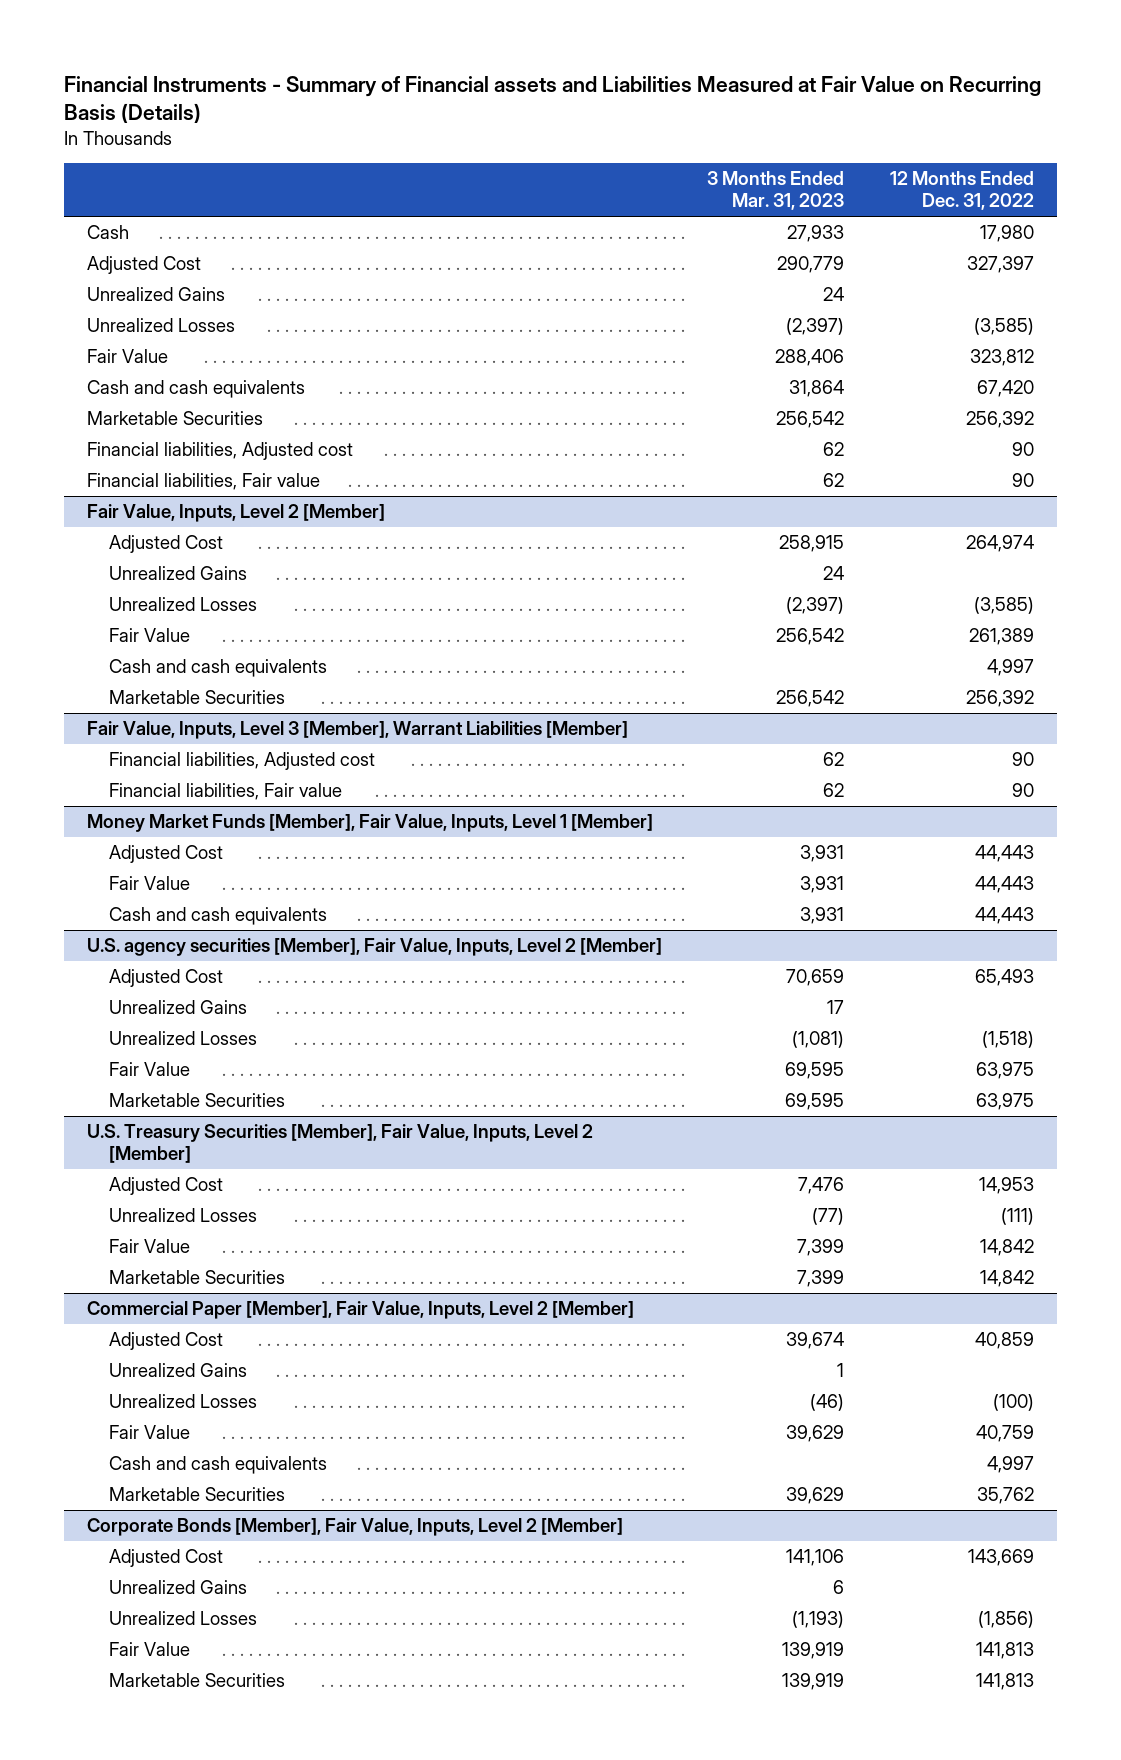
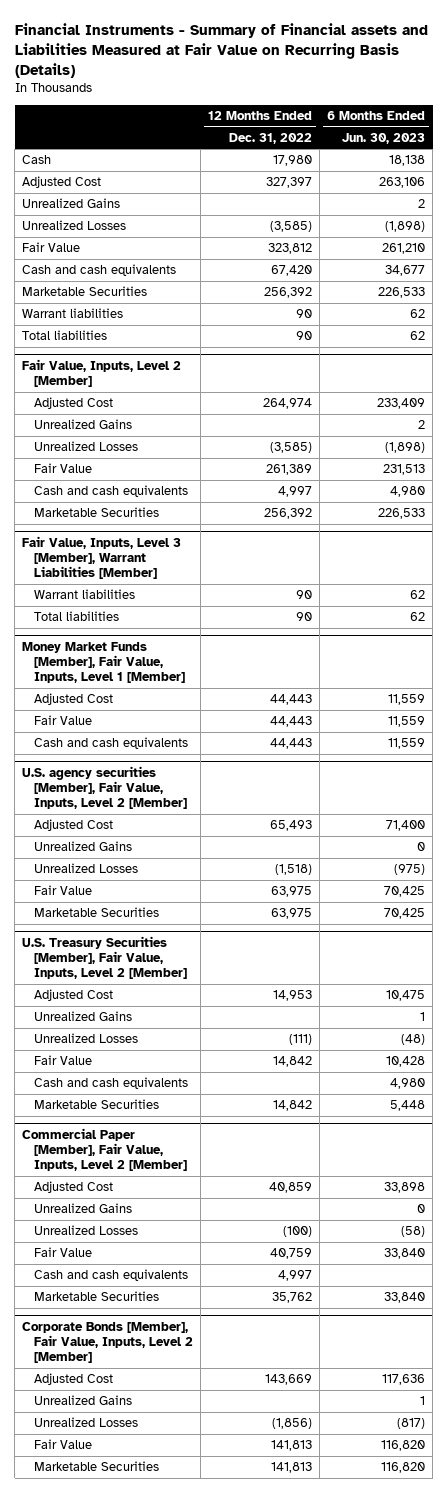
- | 3 Months Ended Mar. 31, 2023 | 12 Months Ended Dec. 31, 2022
+ | 12 Months Ended Dec. 31, 2022 | 6 Months Ended Jun. 30, 2023
- Financial liabilities, Adjusted cost | 62 | 90
- Financial liabilities, Fair value | 62 | 90
+ Warrant liabilities | 90 | 62
+ Total liabilities | 90 | 62
@ Fair Value, Inputs, Level 3 [Member], Warrant Liabilities [Member]
- Financial liabilities, Adjusted cost | 62 | 90
- Financial liabilities, Fair value | 62 | 90
+ Warrant liabilities | 90 | 62
+ Total liabilities | 90 | 62
@ U.S. Treasury Securities [Member], Fair Value, Inputs, Level 2 [Member]
+ Unrealized Gains | | 1
+ Cash and cash equivalents | | 4,980

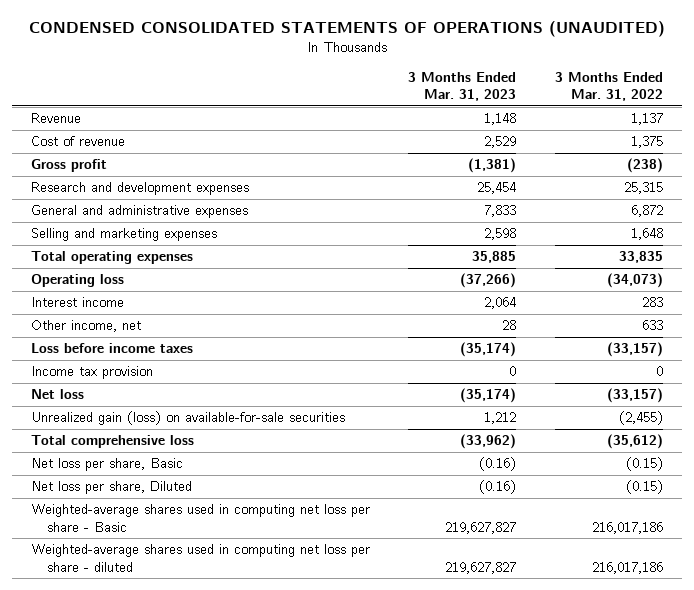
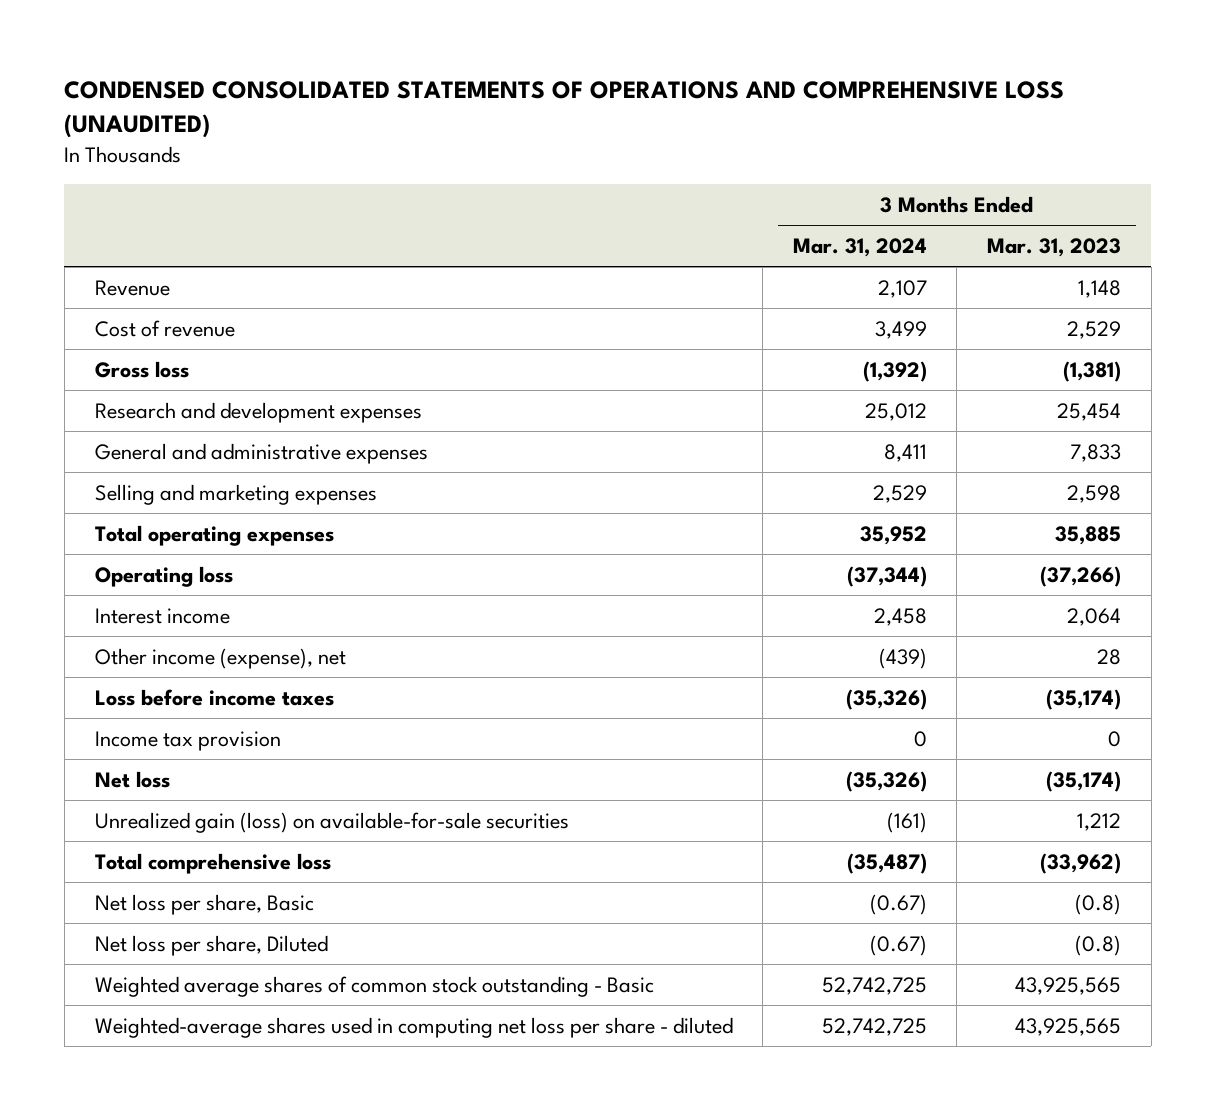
- CONDENSED CONSOLIDATED STATEMENTS OF OPERATIONS (UNAUDITED)
+ CONDENSED CONSOLIDATED STATEMENTS OF OPERATIONS AND COMPREHENSIVE LOSS (UNAUDITED)
- | 3 Months Ended Mar. 31, 2023 | 3 Months Ended Mar. 31, 2022
+ | 3 Months Ended Mar. 31, 2024 | 3 Months Ended Mar. 31, 2023
- Gross profit | (1,381) | (238)
+ Gross loss | (1,392) | (1,381)
- Other income, net | 28 | 633
+ Other income (expense), net | (439) | 28
- Net loss per share, Basic | (0.16) | (0.15)
- Net loss per share, Diluted | (0.16) | (0.15)
- Weighted-average shares used in computing net loss per share - Basic | 219,627,827 | 216,017,186
- Weighted-average shares used in computing net loss per share - diluted | 219,627,827 | 216,017,186
+ Net loss per share, Basic | (0.67) | (0.8)
+ Net loss per share, Diluted | (0.67) | (0.8)
+ Weighted average shares of common stock outstanding - Basic | 52,742,725 | 43,925,565
+ Weighted-average shares used in computing net loss per share - diluted | 52,742,725 | 43,925,565

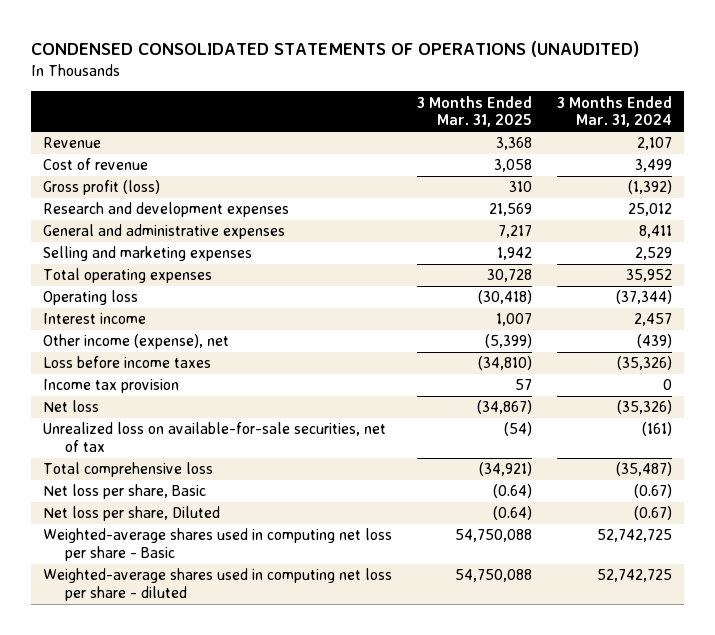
- CONDENSED CONSOLIDATED STATEMENTS OF OPERATIONS AND COMPREHENSIVE LOSS (UNAUDITED)
+ CONDENSED CONSOLIDATED STATEMENTS OF OPERATIONS (UNAUDITED)
- | 3 Months Ended Mar. 31, 2024 | 3 Months Ended Mar. 31, 2023
+ | 3 Months Ended Mar. 31, 2025 | 3 Months Ended Mar. 31, 2024
- Gross loss | (1,392) | (1,381)
+ Gross profit (loss) | 310 | (1,392)
- Interest income | 2,458 | 2,064
+ Interest income | 1,007 | 2,457
- Unrealized gain (loss) on available-for-sale securities | (161) | 1,212
+ Unrealized loss on available-for-sale securities, net of tax | (54) | (161)
- Weighted average shares of common stock outstanding - Basic | 52,742,725 | 43,925,565
+ Weighted-average shares used in computing net loss per share - Basic | 54,750,088 | 52,742,725

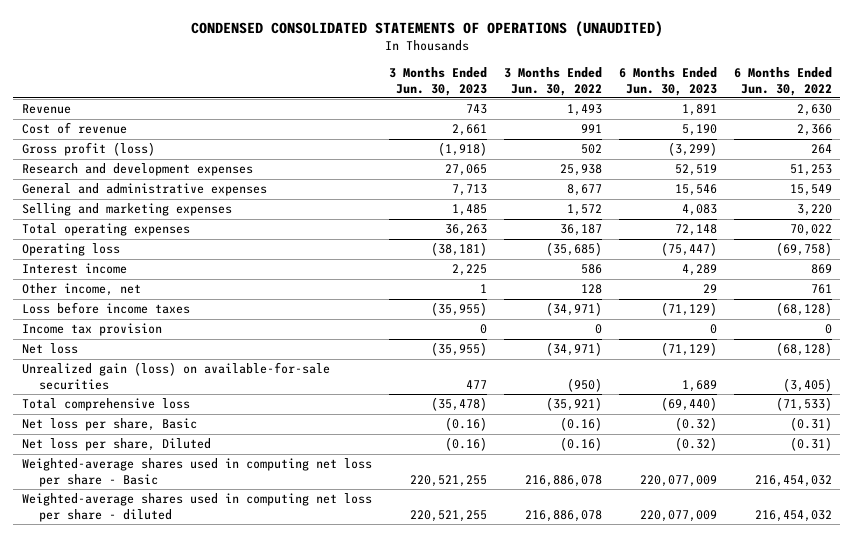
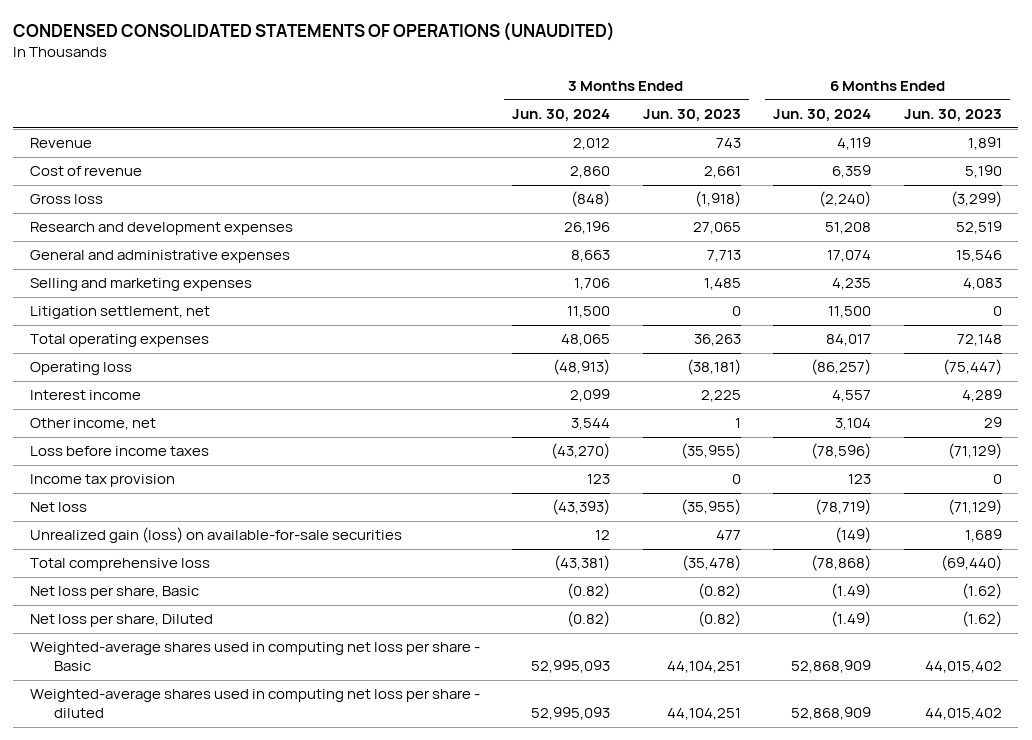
- | 3 Months Ended Jun. 30, 2023 | 3 Months Ended Jun. 30, 2022 | 6 Months Ended Jun. 30, 2023 | 6 Months Ended Jun. 30, 2022
+ | 3 Months Ended Jun. 30, 2024 | 3 Months Ended Jun. 30, 2023 | 6 Months Ended Jun. 30, 2024 | 6 Months Ended Jun. 30, 2023
- Gross profit (loss) | (1,918) | 502 | (3,299) | 264
+ Gross loss | (848) | (1,918) | (2,240) | (3,299)
+ Litigation settlement, net | 11,500 | 0 | 11,500 | 0
- Net loss per share, Basic | (0.16) | (0.16) | (0.32) | (0.31)
- Net loss per share, Diluted | (0.16) | (0.16) | (0.32) | (0.31)
- Weighted-average shares used in computing net loss per share - Basic | 220,521,255 | 216,886,078 | 220,077,009 | 216,454,032
- Weighted-average shares used in computing net loss per share - diluted | 220,521,255 | 216,886,078 | 220,077,009 | 216,454,032
+ Net loss per share, Basic | (0.82) | (0.82) | (1.49) | (1.62)
+ Net loss per share, Diluted | (0.82) | (0.82) | (1.49) | (1.62)
+ Weighted-average shares used in computing net loss per share - Basic | 52,995,093 | 44,104,251 | 52,868,909 | 44,015,402
+ Weighted-average shares used in computing net loss per share - diluted | 52,995,093 | 44,104,251 | 52,868,909 | 44,015,402

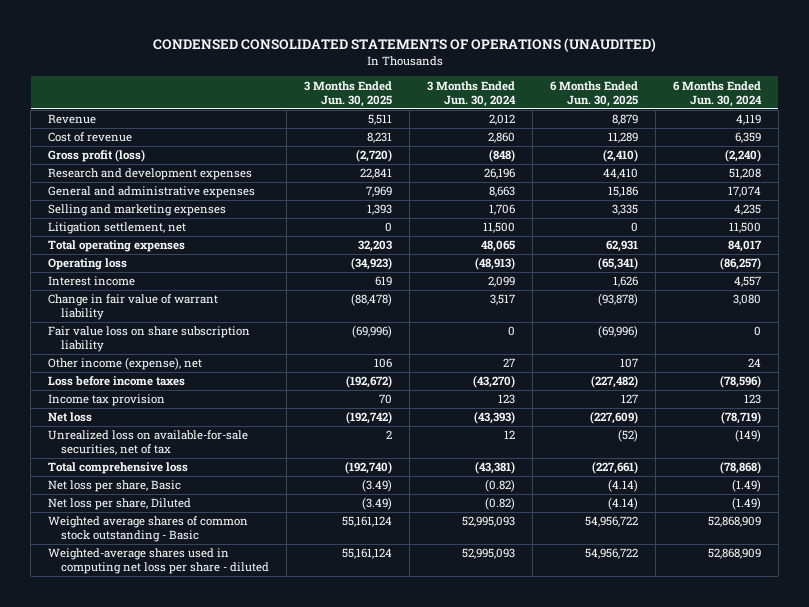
- | 3 Months Ended Jun. 30, 2024 | 3 Months Ended Jun. 30, 2023 | 6 Months Ended Jun. 30, 2024 | 6 Months Ended Jun. 30, 2023
+ | 3 Months Ended Jun. 30, 2025 | 3 Months Ended Jun. 30, 2024 | 6 Months Ended Jun. 30, 2025 | 6 Months Ended Jun. 30, 2024
- Gross loss | (848) | (1,918) | (2,240) | (3,299)
+ Gross profit (loss) | (2,720) | (848) | (2,410) | (2,240)
- Other income, net | 3,544 | 1 | 3,104 | 29
+ Change in fair value of warrant liability | (88,478) | 3,517 | (93,878) | 3,080
+ Fair value loss on share subscription liability | (69,996) | 0 | (69,996) | 0
+ Other income (expense), net | 106 | 27 | 107 | 24
- Unrealized gain (loss) on available-for-sale securities | 12 | 477 | (149) | 1,689
+ Unrealized loss on available-for-sale securities, net of tax | 2 | 12 | (52) | (149)
- Weighted-average shares used in computing net loss per share - Basic | 52,995,093 | 44,104,251 | 52,868,909 | 44,015,402
+ Weighted average shares of common stock outstanding - Basic | 55,161,124 | 52,995,093 | 54,956,722 | 52,868,909

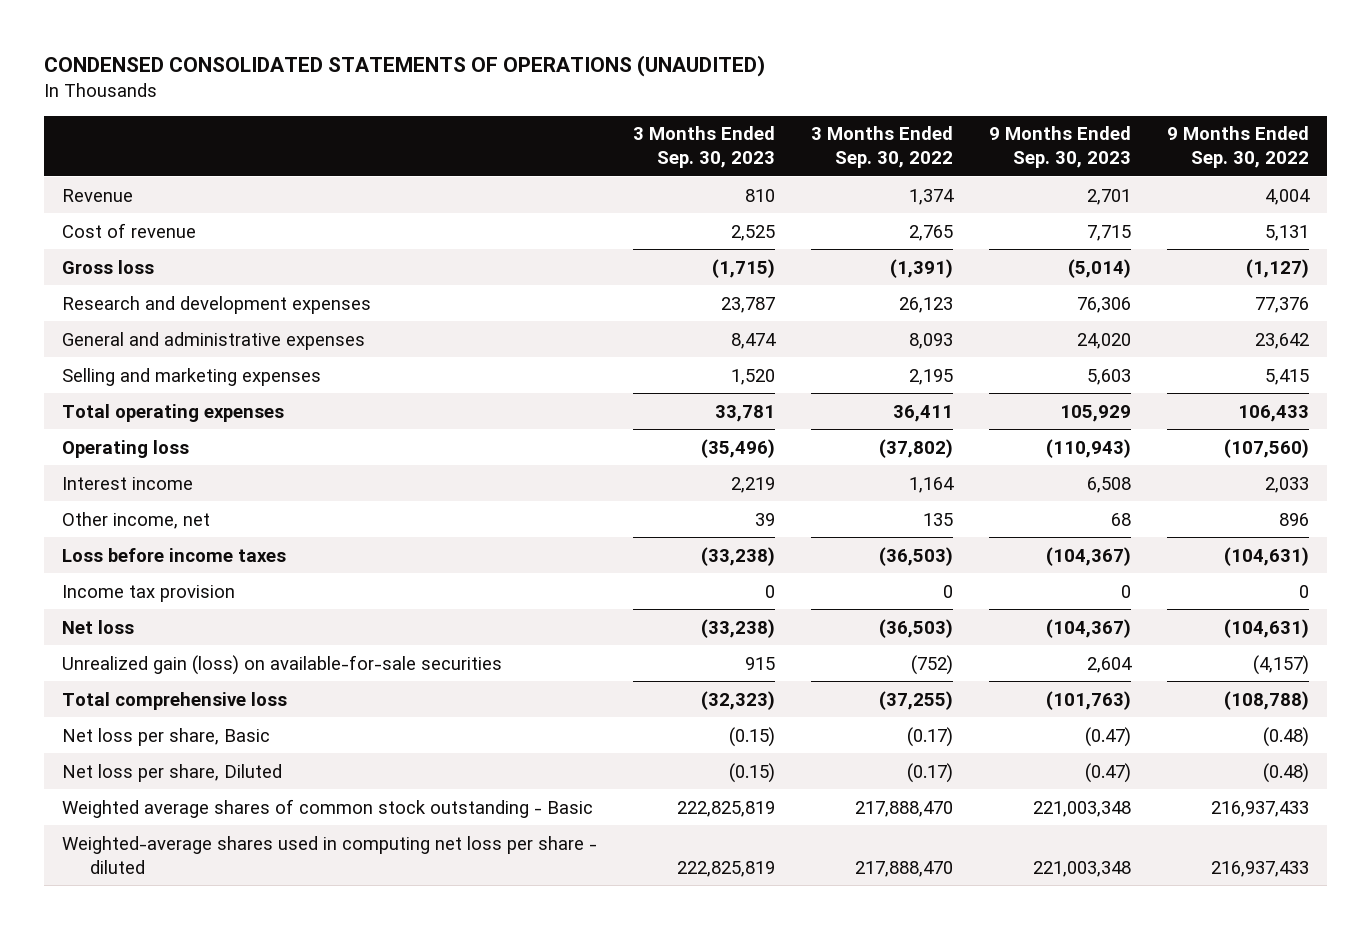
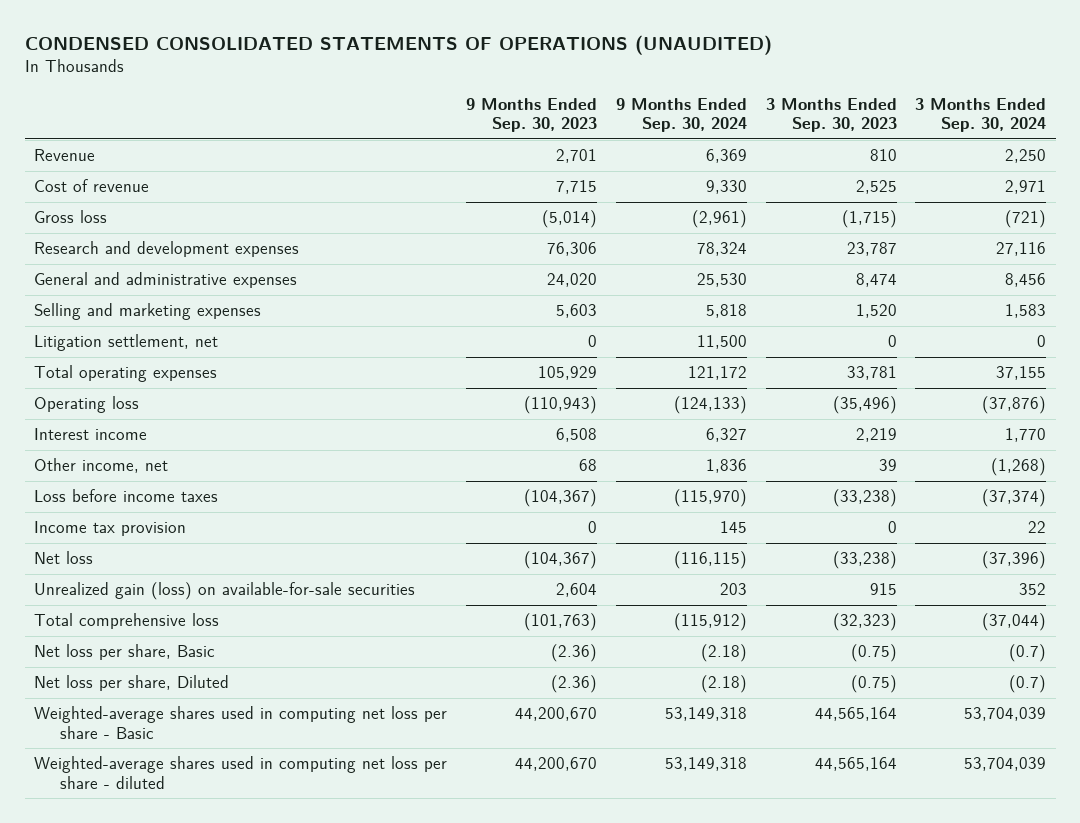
- | 3 Months Ended Sep. 30, 2023 | 3 Months Ended Sep. 30, 2022 | 9 Months Ended Sep. 30, 2023 | 9 Months Ended Sep. 30, 2022
+ | 9 Months Ended Sep. 30, 2023 | 9 Months Ended Sep. 30, 2024 | 3 Months Ended Sep. 30, 2023 | 3 Months Ended Sep. 30, 2024
+ Litigation settlement, net | 0 | 11,500 | 0 | 0
- Net loss per share, Basic | (0.15) | (0.17) | (0.47) | (0.48)
- Net loss per share, Diluted | (0.15) | (0.17) | (0.47) | (0.48)
- Weighted average shares of common stock outstanding - Basic | 222,825,819 | 217,888,470 | 221,003,348 | 216,937,433
- Weighted-average shares used in computing net loss per share - diluted | 222,825,819 | 217,888,470 | 221,003,348 | 216,937,433
+ Net loss per share, Basic | (2.36) | (2.18) | (0.75) | (0.7)
+ Net loss per share, Diluted | (2.36) | (2.18) | (0.75) | (0.7)
+ Weighted-average shares used in computing net loss per share - Basic | 44,200,670 | 53,149,318 | 44,565,164 | 53,704,039
+ Weighted-average shares used in computing net loss per share - diluted | 44,200,670 | 53,149,318 | 44,565,164 | 53,704,039

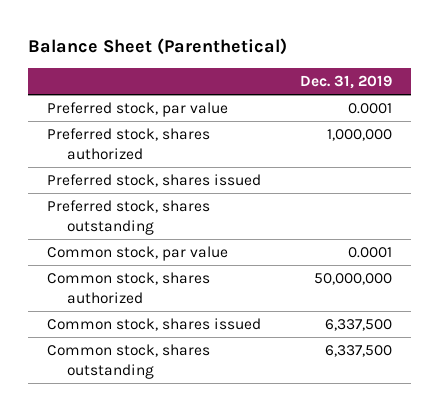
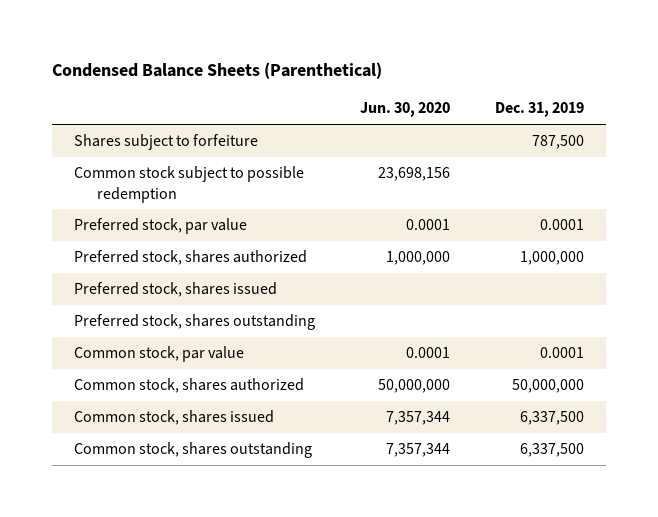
- Balance Sheet (Parenthetical)
+ Condensed Balance Sheets (Parenthetical)
- | Dec. 31, 2019
+ | Jun. 30, 2020 | Dec. 31, 2019
+ Shares subject to forfeiture | | 787,500
+ Common stock subject to possible redemption | 23,698,156 |

